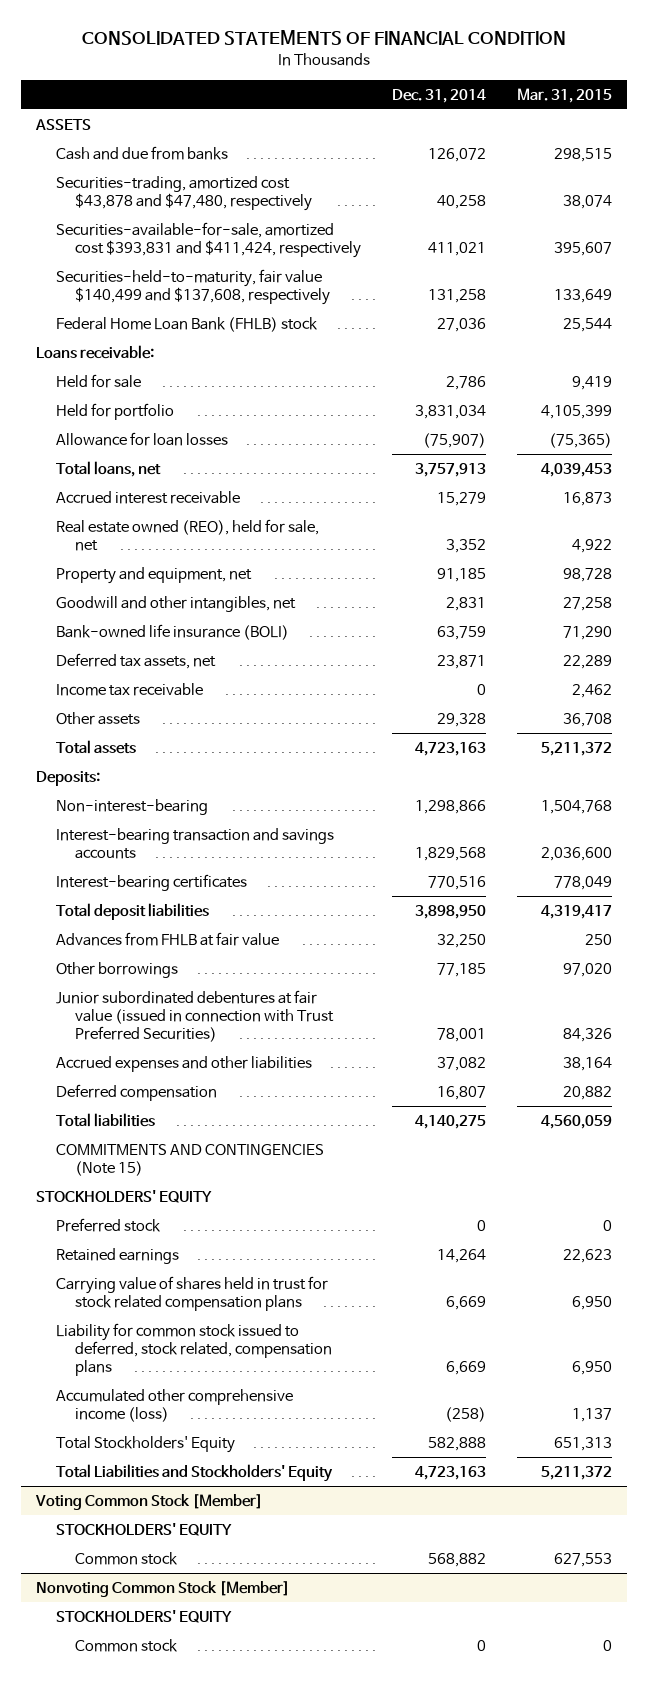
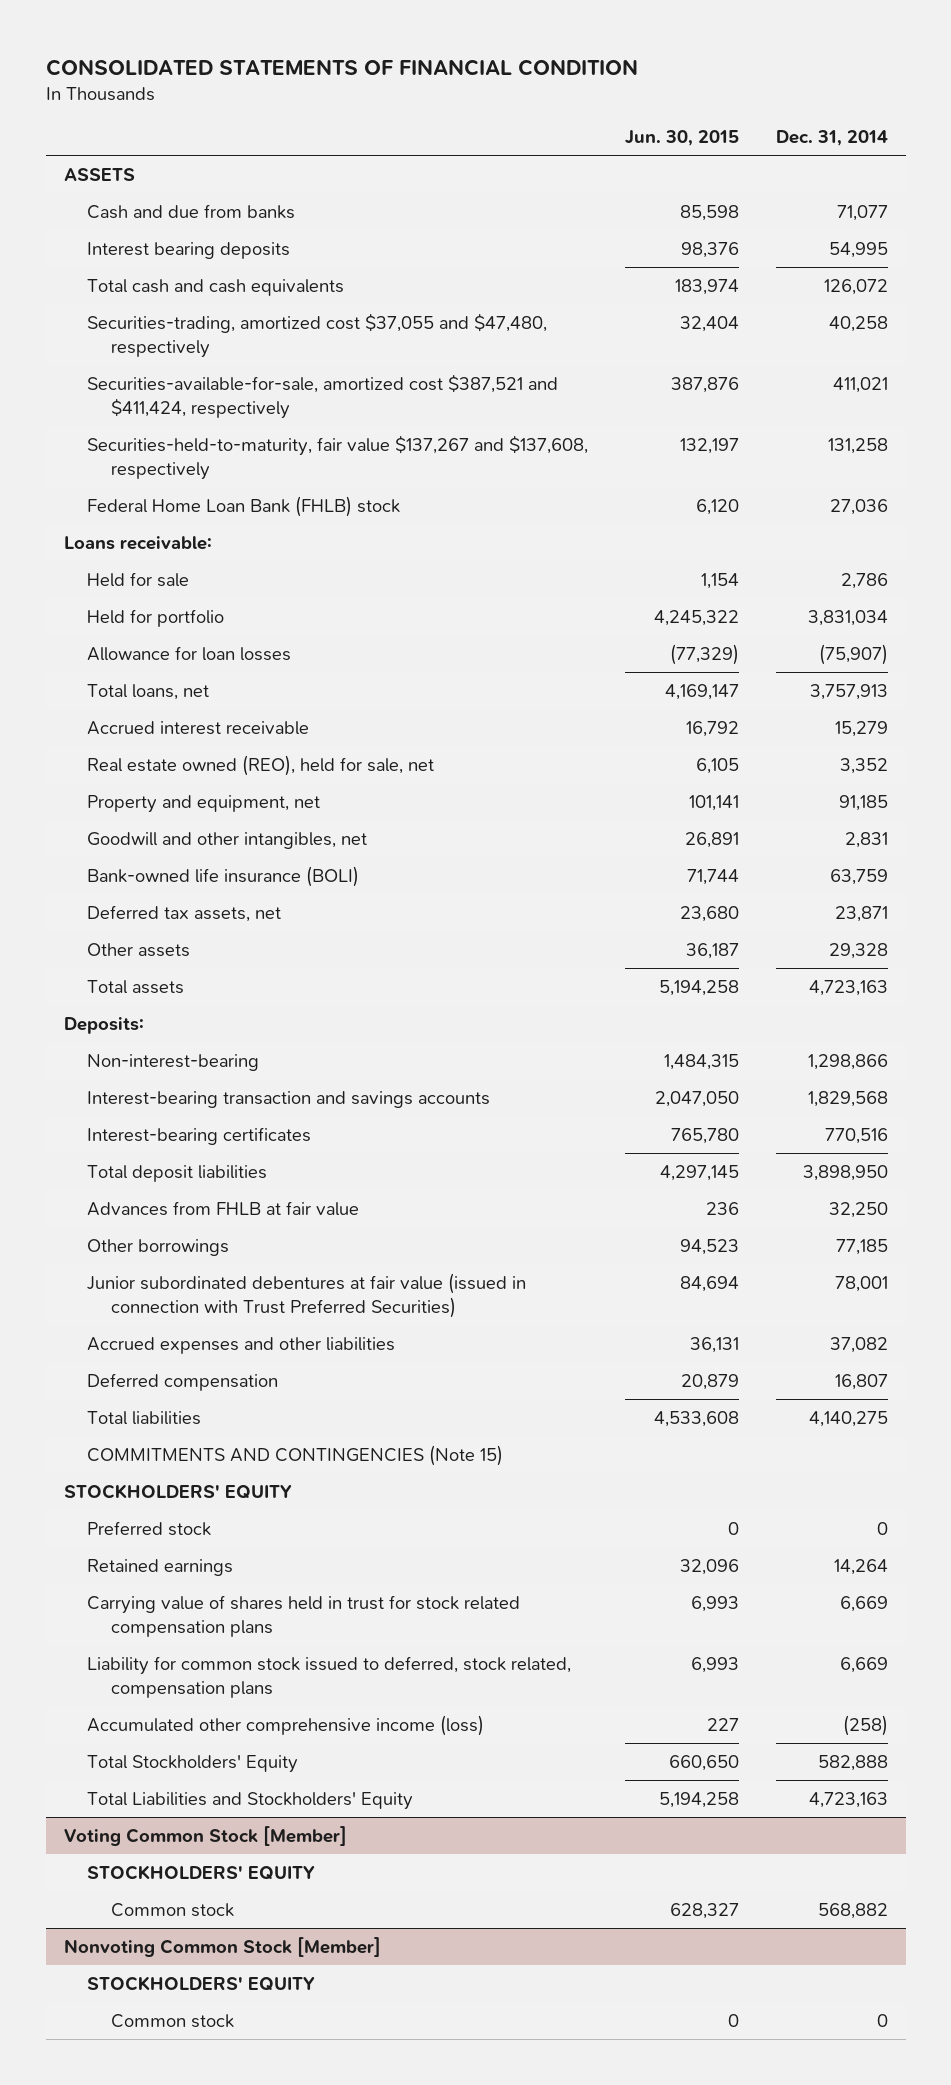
- | Dec. 31, 2014 | Mar. 31, 2015
+ | Jun. 30, 2015 | Dec. 31, 2014
- Cash and due from banks | 126,072 | 298,515
- Securities-trading, amortized cost $43,878 and $47,480, respectively | 40,258 | 38,074
- Securities-available-for-sale, amortized cost $393,831 and $411,424, respectively | 411,021 | 395,607
- Securities-held-to-maturity, fair value $140,499 and $137,608, respectively | 131,258 | 133,649
+ Cash and due from banks | 85,598 | 71,077
+ Interest bearing deposits | 98,376 | 54,995
+ Total cash and cash equivalents | 183,974 | 126,072
+ Securities-trading, amortized cost $37,055 and $47,480, respectively | 32,404 | 40,258
+ Securities-available-for-sale, amortized cost $387,521 and $411,424, respectively | 387,876 | 411,021
+ Securities-held-to-maturity, fair value $137,267 and $137,608, respectively | 132,197 | 131,258
- Income tax receivable | 0 | 2,462

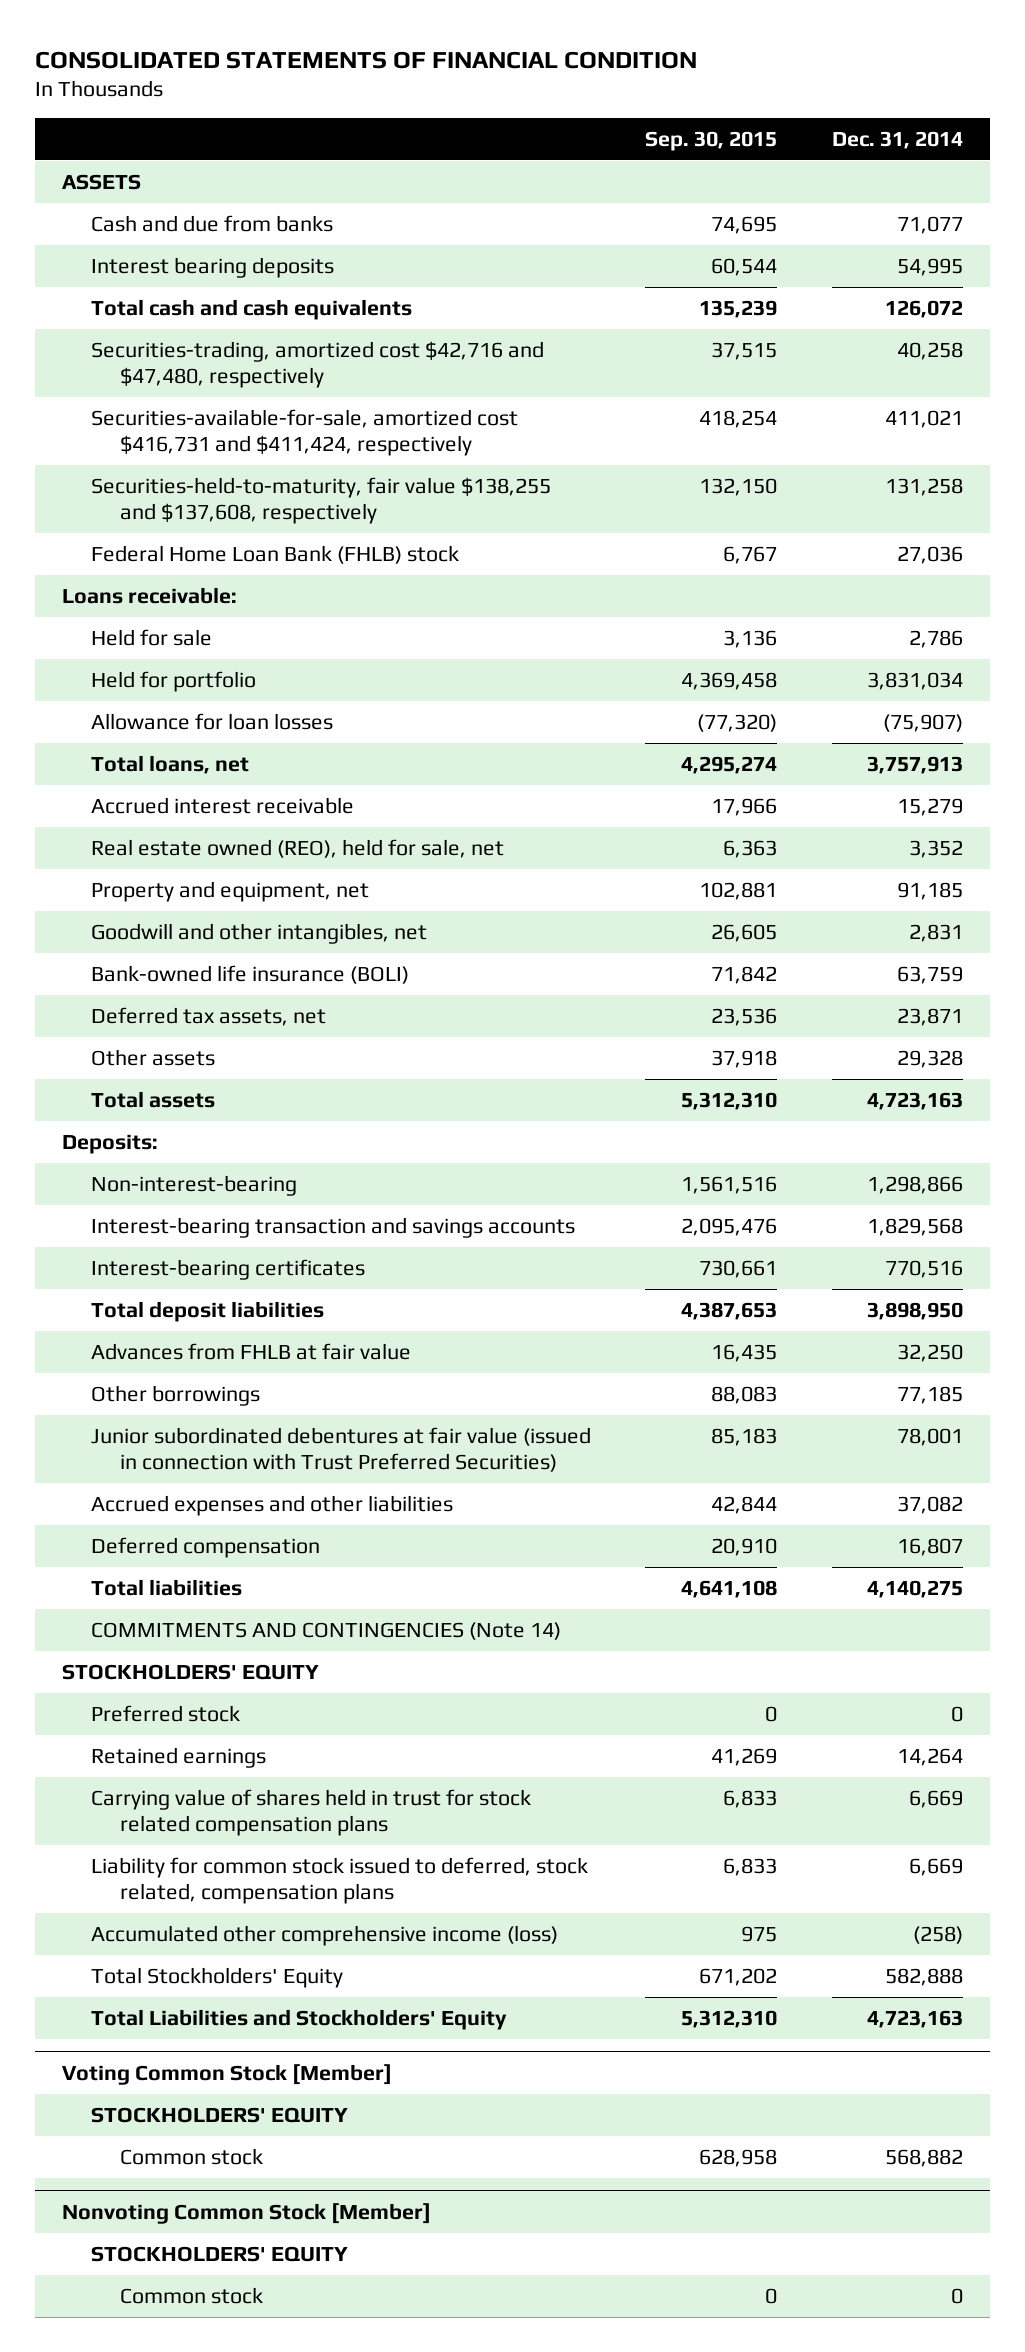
- | Jun. 30, 2015 | Dec. 31, 2014
+ | Sep. 30, 2015 | Dec. 31, 2014
- Securities-trading, amortized cost $37,055 and $47,480, respectively | 32,404 | 40,258
- Securities-available-for-sale, amortized cost $387,521 and $411,424, respectively | 387,876 | 411,021
- Securities-held-to-maturity, fair value $137,267 and $137,608, respectively | 132,197 | 131,258
+ Securities-trading, amortized cost $42,716 and $47,480, respectively | 37,515 | 40,258
+ Securities-available-for-sale, amortized cost $416,731 and $411,424, respectively | 418,254 | 411,021
+ Securities-held-to-maturity, fair value $138,255 and $137,608, respectively | 132,150 | 131,258
- COMMITMENTS AND CONTINGENCIES (Note 15)
+ COMMITMENTS AND CONTINGENCIES (Note 14)

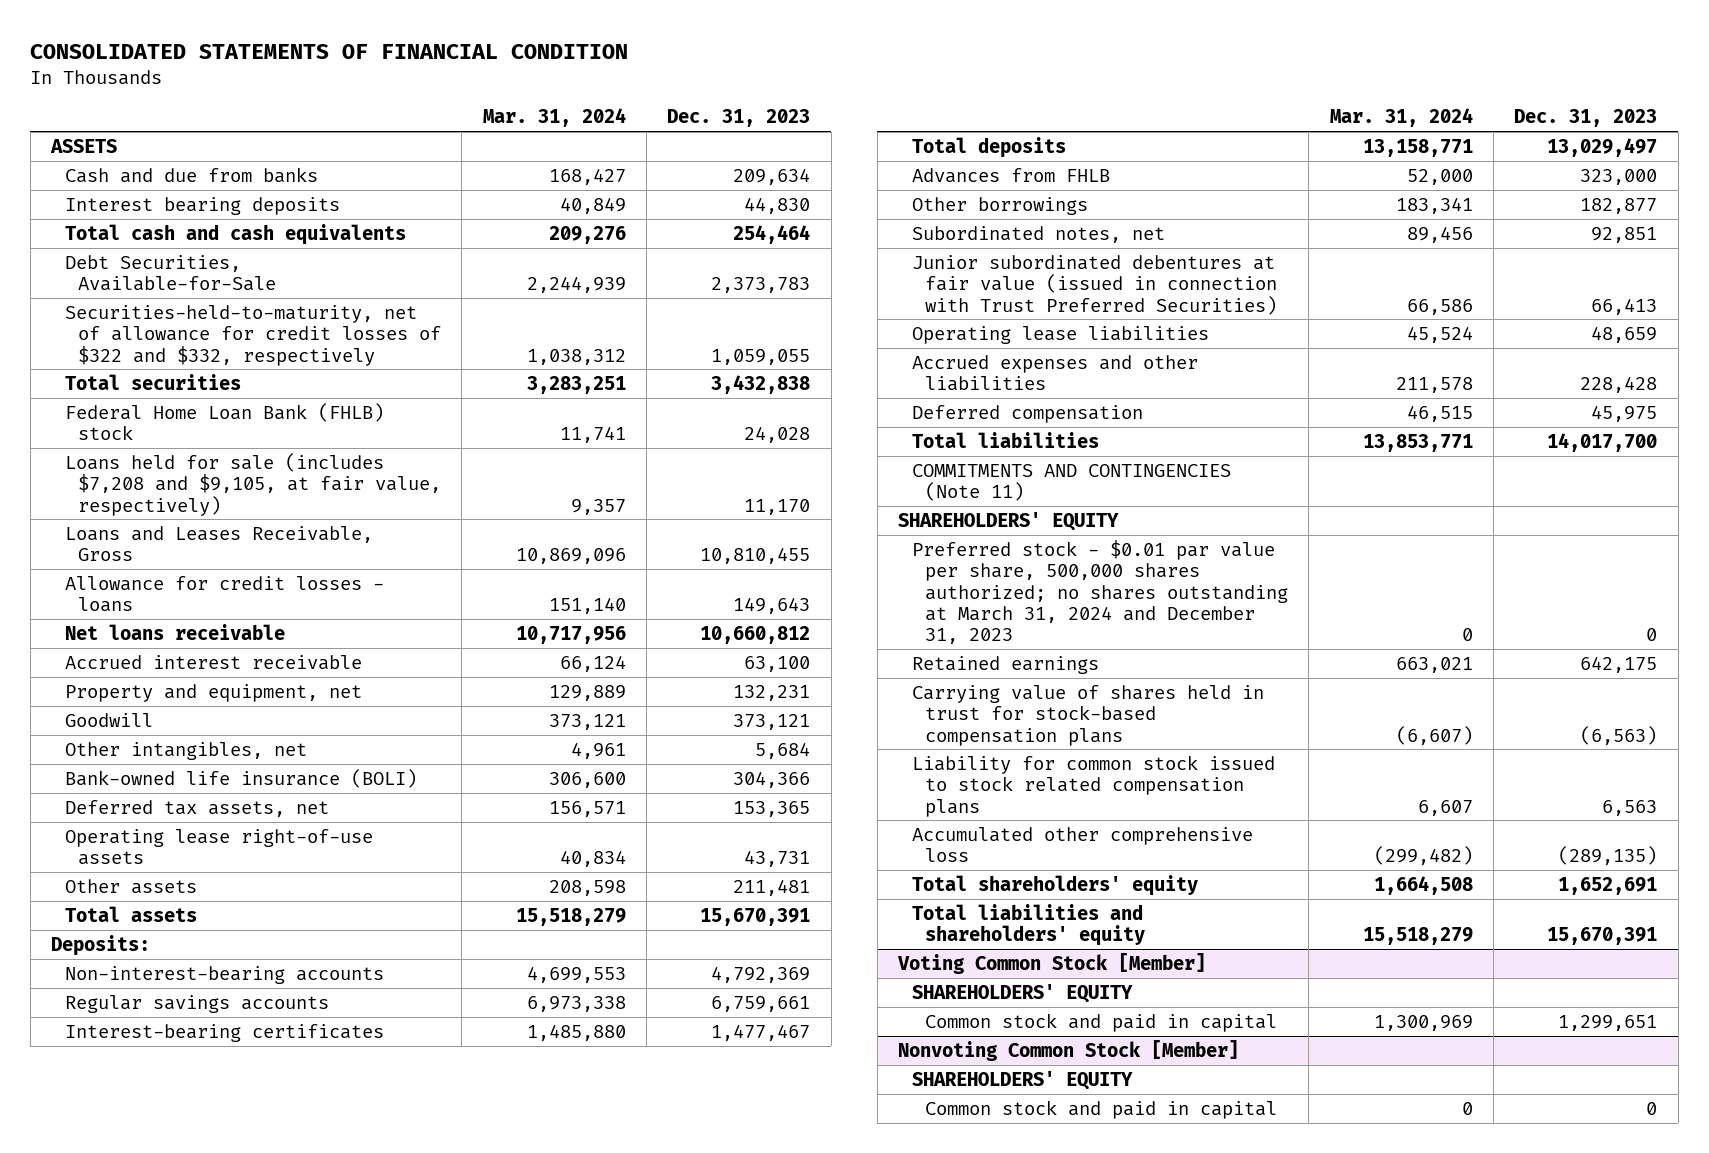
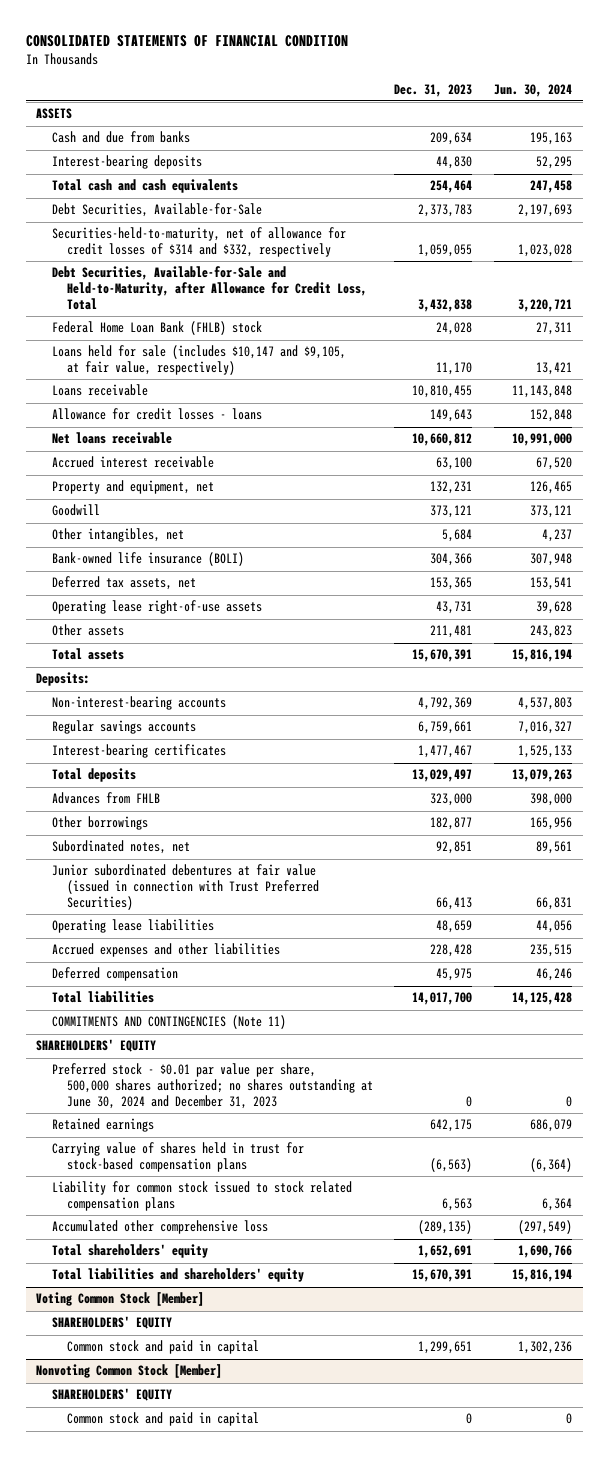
- | Mar. 31, 2024 | Dec. 31, 2023
+ | Dec. 31, 2023 | Jun. 30, 2024
- Interest bearing deposits | 40,849 | 44,830
+ Interest-bearing deposits | 44,830 | 52,295
- Securities-held-to-maturity, net of allowance for credit losses of $322 and $332, respectively | 1,038,312 | 1,059,055
- Total securities | 3,283,251 | 3,432,838
+ Securities-held-to-maturity, net of allowance for credit losses of $314 and $332, respectively | 1,059,055 | 1,023,028
+ Debt Securities, Available-for-Sale and Held-to-Maturity, after Allowance for Credit Loss, Total | 3,432,838 | 3,220,721
- Loans held for sale (includes $7,208 and $9,105, at fair value, respectively) | 9,357 | 11,170
- Loans and Leases Receivable, Gross | 10,869,096 | 10,810,455
+ Loans held for sale (includes $10,147 and $9,105, at fair value, respectively) | 11,170 | 13,421
+ Loans receivable | 10,810,455 | 11,143,848
- Preferred stock - $0.01 par value per share, 500,000 shares authorized; no shares outstanding at March 31, 2024 and December 31, 2023 | 0 | 0
+ Preferred stock - $0.01 par value per share, 500,000 shares authorized; no shares outstanding at June 30, 2024 and December 31, 2023 | 0 | 0

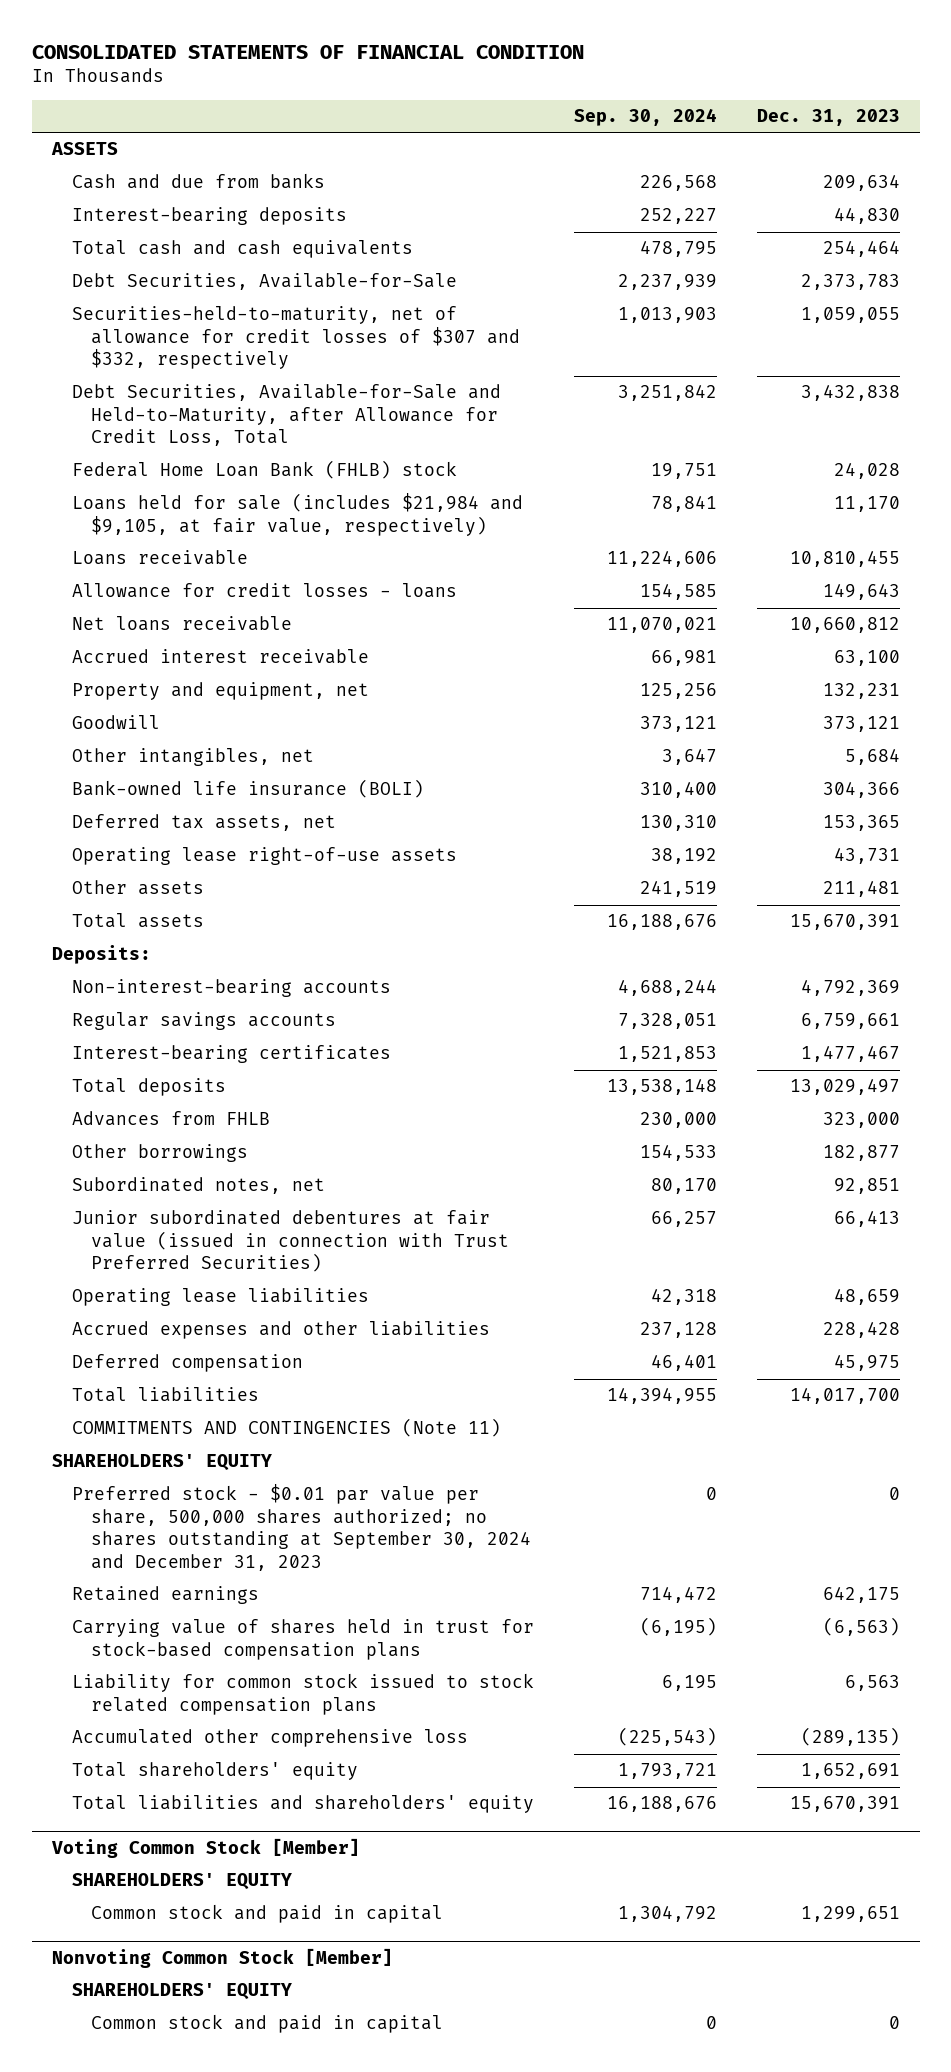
- | Dec. 31, 2023 | Jun. 30, 2024
+ | Sep. 30, 2024 | Dec. 31, 2023
- Securities-held-to-maturity, net of allowance for credit losses of $314 and $332, respectively | 1,059,055 | 1,023,028
+ Securities-held-to-maturity, net of allowance for credit losses of $307 and $332, respectively | 1,013,903 | 1,059,055
- Loans held for sale (includes $10,147 and $9,105, at fair value, respectively) | 11,170 | 13,421
+ Loans held for sale (includes $21,984 and $9,105, at fair value, respectively) | 78,841 | 11,170
- Preferred stock - $0.01 par value per share, 500,000 shares authorized; no shares outstanding at June 30, 2024 and December 31, 2023 | 0 | 0
+ Preferred stock - $0.01 par value per share, 500,000 shares authorized; no shares outstanding at September 30, 2024 and December 31, 2023 | 0 | 0

